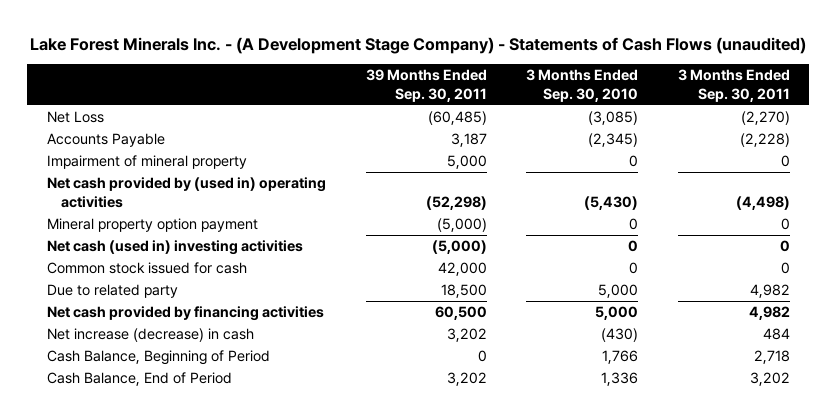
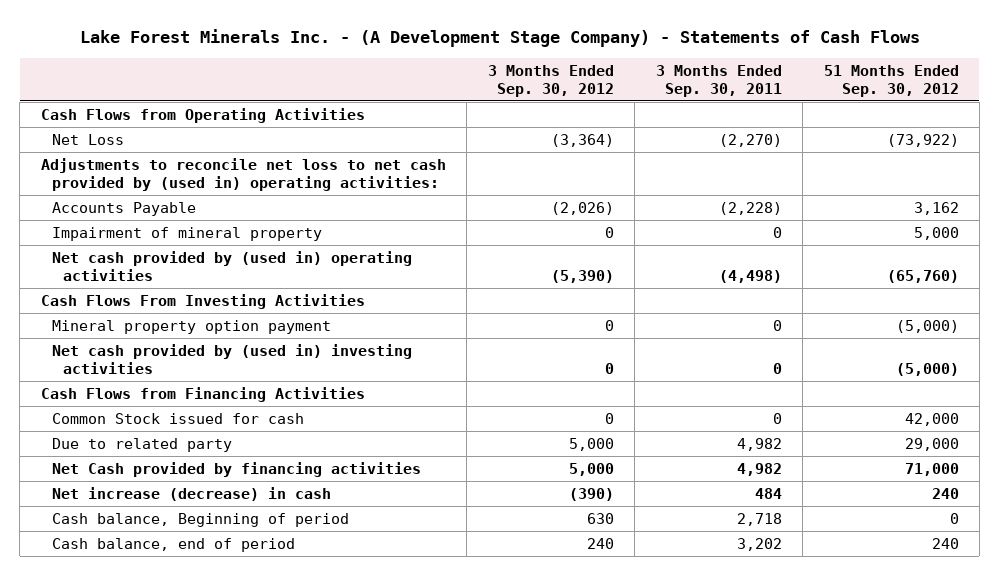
- Lake Forest Minerals Inc. - (A Development Stage Company) - Statements of Cash Flows (unaudited)
+ Lake Forest Minerals Inc. - (A Development Stage Company) - Statements of Cash Flows
- | 39 Months Ended Sep. 30, 2011 | 3 Months Ended Sep. 30, 2010 | 3 Months Ended Sep. 30, 2011
+ | 3 Months Ended Sep. 30, 2012 | 3 Months Ended Sep. 30, 2011 | 51 Months Ended Sep. 30, 2012
+ Cash Flows from Operating Activities
+ Adjustments to reconcile net loss to net cash provided by (used in) operating activities:
+ Cash Flows From Investing Activities
- Net cash (used in) investing activities | (5,000) | 0 | 0
- Common stock issued for cash | 42,000 | 0 | 0
+ Net cash provided by (used in) investing activities | 0 | 0 | (5,000)
+ Cash Flows from Financing Activities
+ Common Stock issued for cash | 0 | 0 | 42,000
- Net cash provided by financing activities | 60,500 | 5,000 | 4,982
+ Net Cash provided by financing activities | 5,000 | 4,982 | 71,000
- Cash Balance, Beginning of Period | 0 | 1,766 | 2,718
- Cash Balance, End of Period | 3,202 | 1,336 | 3,202
+ Cash balance, Beginning of period | 630 | 2,718 | 0
+ Cash balance, end of period | 240 | 3,202 | 240

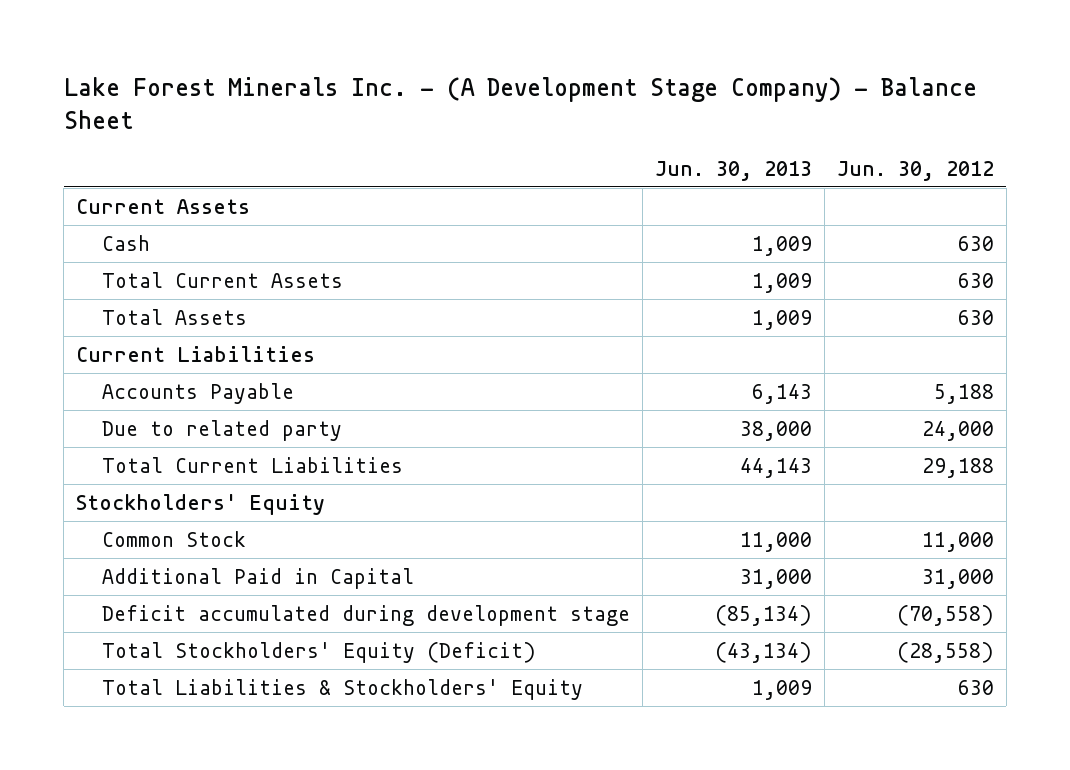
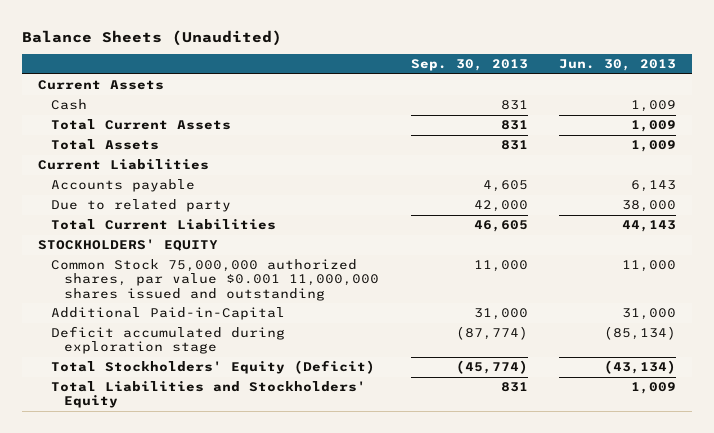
- Lake Forest Minerals Inc. - (A Development Stage Company) - Balance Sheet
+ Balance Sheets (Unaudited)
- | Jun. 30, 2013 | Jun. 30, 2012
+ | Sep. 30, 2013 | Jun. 30, 2013
- Accounts Payable | 6,143 | 5,188
+ Accounts payable | 4,605 | 6,143
- Stockholders' Equity
- Common Stock | 11,000 | 11,000
- Additional Paid in Capital | 31,000 | 31,000
- Deficit accumulated during development stage | (85,134) | (70,558)
+ STOCKHOLDERS' EQUITY
+ Common Stock 75,000,000 authorized shares, par value $0.001 11,000,000 shares issued and outstanding | 11,000 | 11,000
+ Additional Paid-in-Capital | 31,000 | 31,000
+ Deficit accumulated during exploration stage | (87,774) | (85,134)
- Total Liabilities & Stockholders' Equity | 1,009 | 630
+ Total Liabilities and Stockholders' Equity | 831 | 1,009

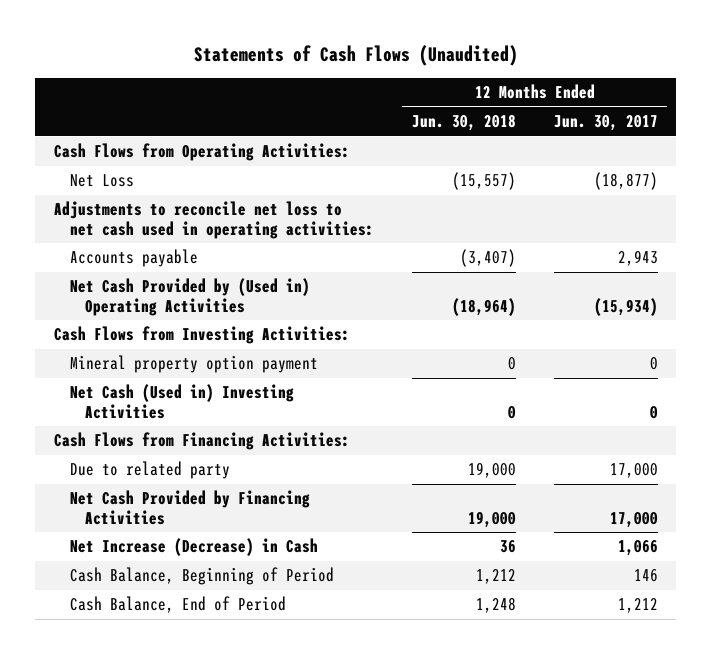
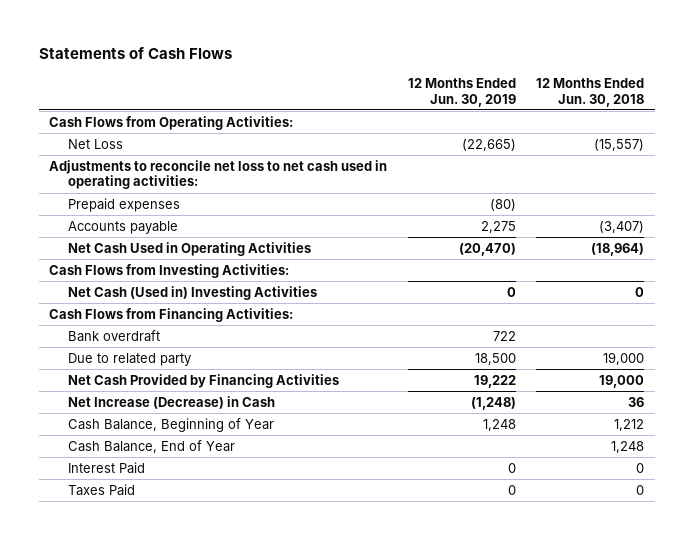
- Statements of Cash Flows (Unaudited)
+ Statements of Cash Flows
- | 12 Months Ended Jun. 30, 2018 | 12 Months Ended Jun. 30, 2017
+ | 12 Months Ended Jun. 30, 2019 | 12 Months Ended Jun. 30, 2018
+ Prepaid expenses | (80) |
- Net Cash Provided by (Used in) Operating Activities | (18,964) | (15,934)
+ Net Cash Used in Operating Activities | (20,470) | (18,964)
- Mineral property option payment | 0 | 0
+ Bank overdraft | 722 |
- Cash Balance, Beginning of Period | 1,212 | 146
- Cash Balance, End of Period | 1,248 | 1,212
+ Cash Balance, Beginning of Year | 1,248 | 1,212
+ Cash Balance, End of Year | | 1,248
+ Interest Paid | 0 | 0
+ Taxes Paid | 0 | 0

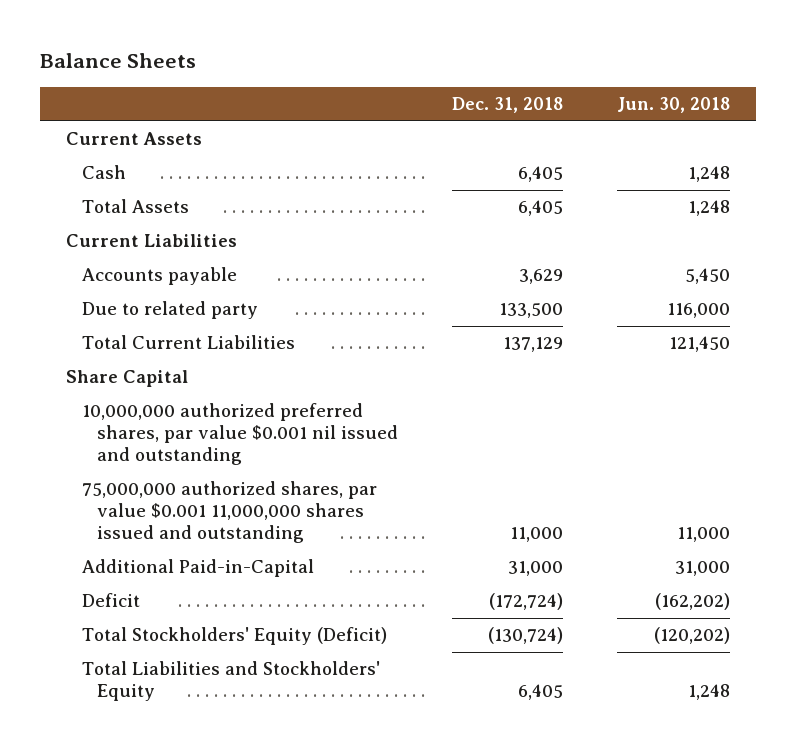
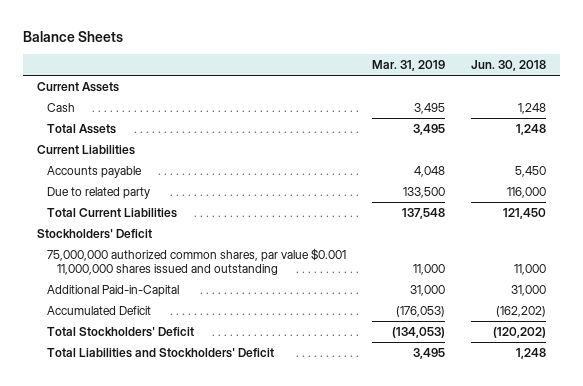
- | Dec. 31, 2018 | Jun. 30, 2018
+ | Mar. 31, 2019 | Jun. 30, 2018
- Share Capital
- 10,000,000 authorized preferred shares, par value $0.001 nil issued and outstanding
- 75,000,000 authorized shares, par value $0.001 11,000,000 shares issued and outstanding | 11,000 | 11,000
+ Stockholders' Deficit
+ 75,000,000 authorized common shares, par value $0.001 11,000,000 shares issued and outstanding | 11,000 | 11,000
- Deficit | (172,724) | (162,202)
- Total Stockholders' Equity (Deficit) | (130,724) | (120,202)
- Total Liabilities and Stockholders' Equity | 6,405 | 1,248
+ Accumulated Deficit | (176,053) | (162,202)
+ Total Stockholders' Deficit | (134,053) | (120,202)
+ Total Liabilities and Stockholders' Deficit | 3,495 | 1,248

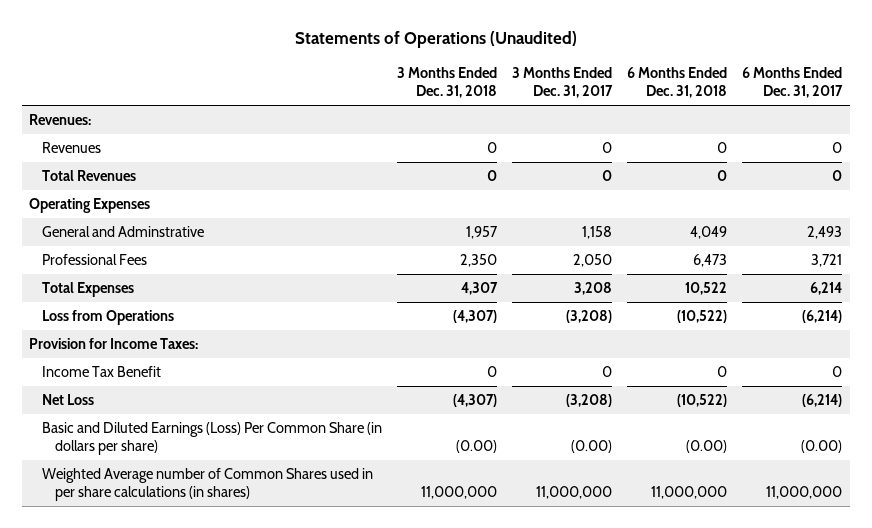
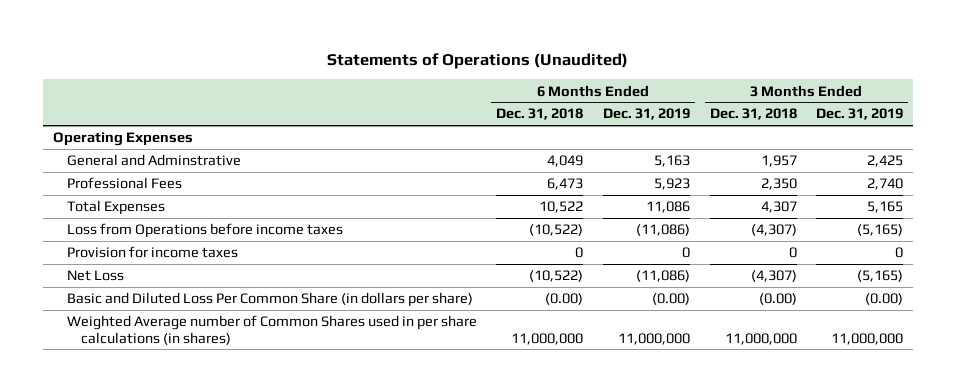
- | 3 Months Ended Dec. 31, 2018 | 3 Months Ended Dec. 31, 2017 | 6 Months Ended Dec. 31, 2018 | 6 Months Ended Dec. 31, 2017
+ | 6 Months Ended Dec. 31, 2018 | 6 Months Ended Dec. 31, 2019 | 3 Months Ended Dec. 31, 2018 | 3 Months Ended Dec. 31, 2019
- Revenues:
- Revenues | 0 | 0 | 0 | 0
- Total Revenues | 0 | 0 | 0 | 0
- Loss from Operations | (4,307) | (3,208) | (10,522) | (6,214)
- Provision for Income Taxes:
- Income Tax Benefit | 0 | 0 | 0 | 0
+ Loss from Operations before income taxes | (10,522) | (11,086) | (4,307) | (5,165)
+ Provision for income taxes | 0 | 0 | 0 | 0
- Basic and Diluted Earnings (Loss) Per Common Share (in dollars per share) | (0.00) | (0.00) | (0.00) | (0.00)
+ Basic and Diluted Loss Per Common Share (in dollars per share) | (0.00) | (0.00) | (0.00) | (0.00)

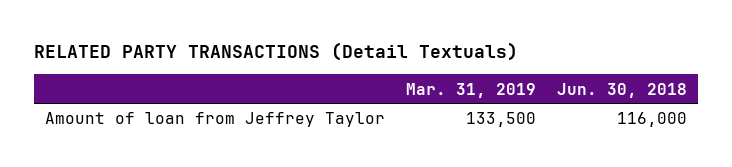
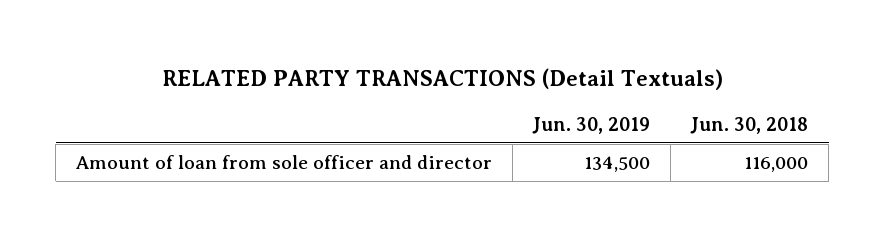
- | Mar. 31, 2019 | Jun. 30, 2018
+ | Jun. 30, 2019 | Jun. 30, 2018
- Amount of loan from Jeffrey Taylor | 133,500 | 116,000
+ Amount of loan from sole officer and director | 134,500 | 116,000

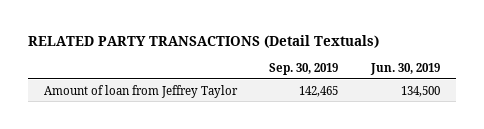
- | Jun. 30, 2019 | Jun. 30, 2018
+ | Sep. 30, 2019 | Jun. 30, 2019
- Amount of loan from sole officer and director | 134,500 | 116,000
+ Amount of loan from Jeffrey Taylor | 142,465 | 134,500

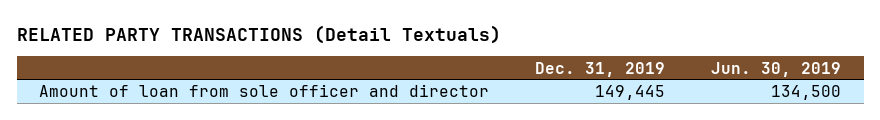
- | Sep. 30, 2019 | Jun. 30, 2019
+ | Dec. 31, 2019 | Jun. 30, 2019
- Amount of loan from Jeffrey Taylor | 142,465 | 134,500
+ Amount of loan from sole officer and director | 149,445 | 134,500

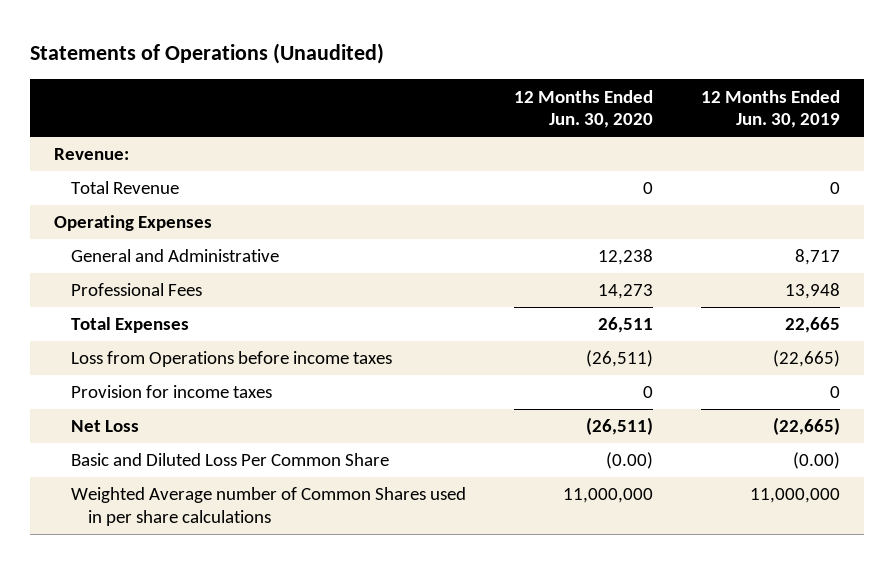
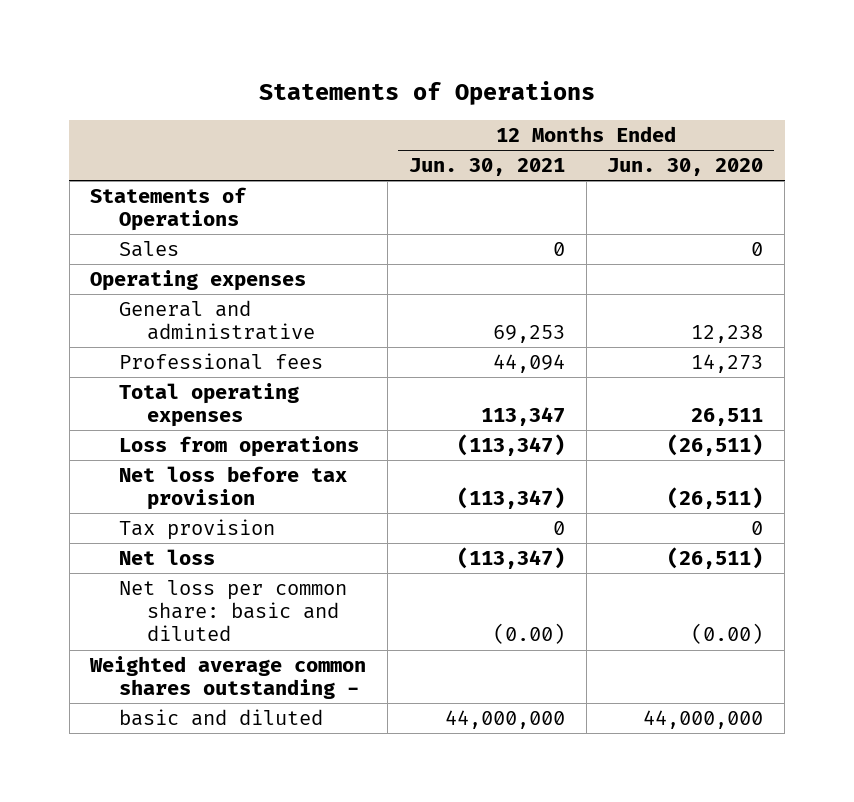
- Statements of Operations (Unaudited)
+ Statements of Operations
- | 12 Months Ended Jun. 30, 2020 | 12 Months Ended Jun. 30, 2019
+ | 12 Months Ended Jun. 30, 2021 | 12 Months Ended Jun. 30, 2020
- Revenue:
- Total Revenue | 0 | 0
- Operating Expenses
- General and Administrative | 12,238 | 8,717
- Professional Fees | 14,273 | 13,948
- Total Expenses | 26,511 | 22,665
- Loss from Operations before income taxes | (26,511) | (22,665)
- Provision for income taxes | 0 | 0
- Net Loss | (26,511) | (22,665)
- Basic and Diluted Loss Per Common Share | (0.00) | (0.00)
- Weighted Average number of Common Shares used in per share calculations | 11,000,000 | 11,000,000
+ Statements of Operations
+ Sales | 0 | 0
+ Operating expenses
+ General and administrative | 69,253 | 12,238
+ Professional fees | 44,094 | 14,273
+ Total operating expenses | 113,347 | 26,511
+ Loss from operations | (113,347) | (26,511)
+ Net loss before tax provision | (113,347) | (26,511)
+ Tax provision | 0 | 0
+ Net loss | (113,347) | (26,511)
+ Net loss per common share: basic and diluted | (0.00) | (0.00)
+ Weighted average common shares outstanding -
+ basic and diluted | 44,000,000 | 44,000,000

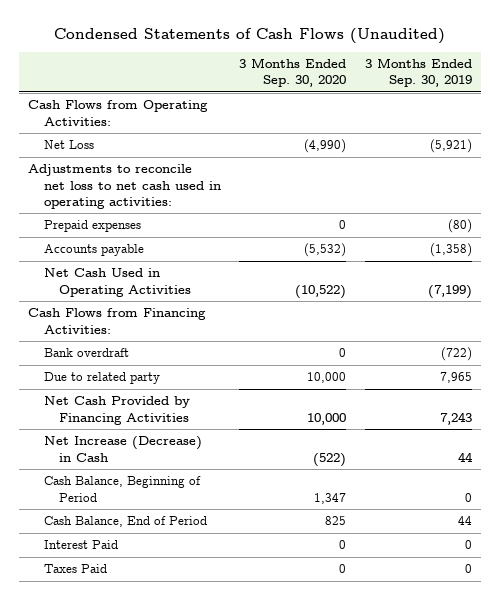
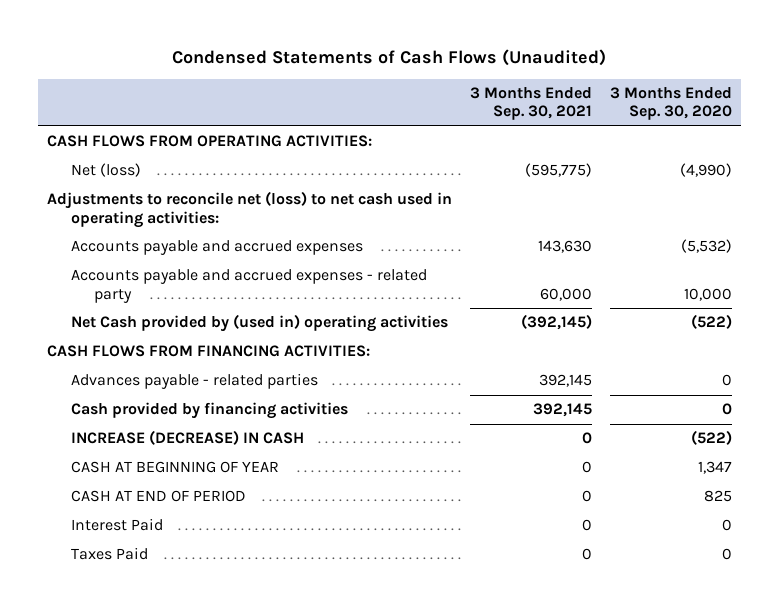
- | 3 Months Ended Sep. 30, 2020 | 3 Months Ended Sep. 30, 2019
+ | 3 Months Ended Sep. 30, 2021 | 3 Months Ended Sep. 30, 2020
- Cash Flows from Operating Activities:
- Net Loss | (4,990) | (5,921)
- Adjustments to reconcile net loss to net cash used in operating activities:
- Prepaid expenses | 0 | (80)
- Accounts payable | (5,532) | (1,358)
- Net Cash Used in Operating Activities | (10,522) | (7,199)
- Cash Flows from Financing Activities:
- Bank overdraft | 0 | (722)
- Due to related party | 10,000 | 7,965
- Net Cash Provided by Financing Activities | 10,000 | 7,243
- Net Increase (Decrease) in Cash | (522) | 44
- Cash Balance, Beginning of Period | 1,347 | 0
- Cash Balance, End of Period | 825 | 44
+ CASH FLOWS FROM OPERATING ACTIVITIES:
+ Net (loss) | (595,775) | (4,990)
+ Adjustments to reconcile net (loss) to net cash used in operating activities:
+ Accounts payable and accrued expenses | 143,630 | (5,532)
+ Accounts payable and accrued expenses - related party | 60,000 | 10,000
+ Net Cash provided by (used in) operating activities | (392,145) | (522)
+ CASH FLOWS FROM FINANCING ACTIVITIES:
+ Advances payable - related parties | 392,145 | 0
+ Cash provided by financing activities | 392,145 | 0
+ INCREASE (DECREASE) IN CASH | 0 | (522)
+ CASH AT BEGINNING OF YEAR | 0 | 1,347
+ CASH AT END OF PERIOD | 0 | 825

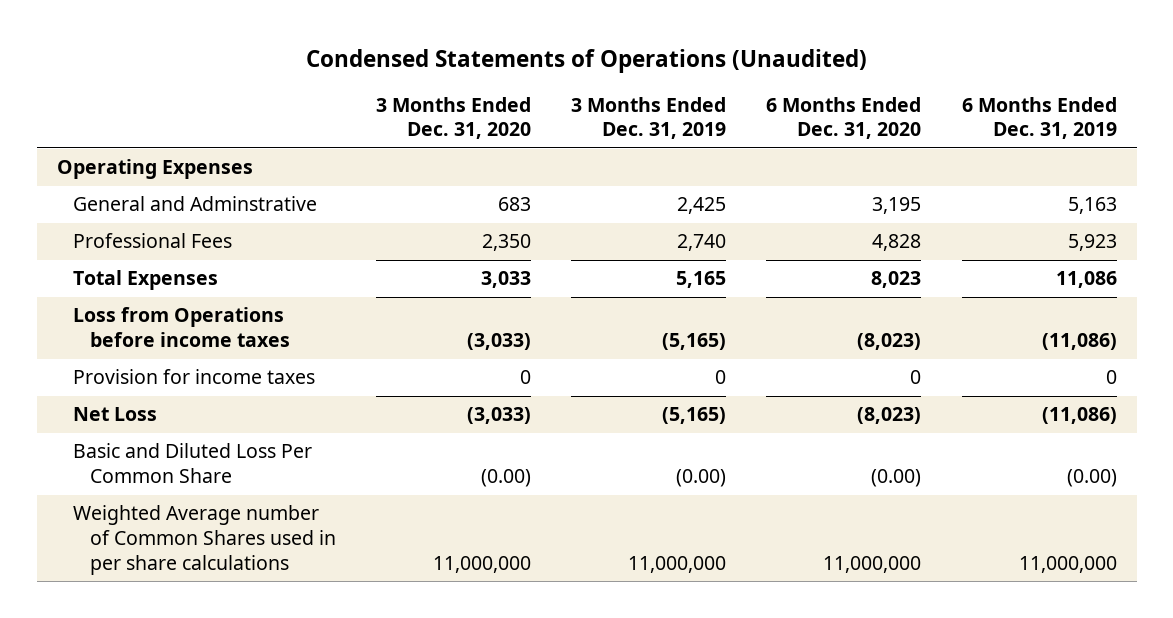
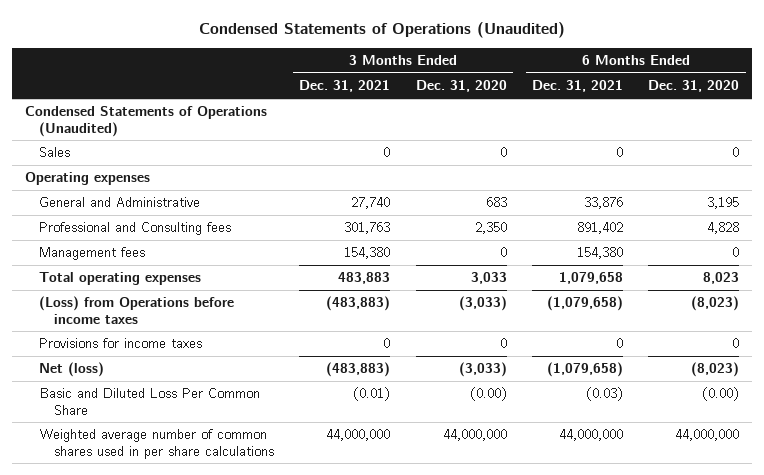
- | 3 Months Ended Dec. 31, 2020 | 3 Months Ended Dec. 31, 2019 | 6 Months Ended Dec. 31, 2020 | 6 Months Ended Dec. 31, 2019
+ | 3 Months Ended Dec. 31, 2021 | 3 Months Ended Dec. 31, 2020 | 6 Months Ended Dec. 31, 2021 | 6 Months Ended Dec. 31, 2020
- Operating Expenses
- General and Adminstrative | 683 | 2,425 | 3,195 | 5,163
- Professional Fees | 2,350 | 2,740 | 4,828 | 5,923
- Total Expenses | 3,033 | 5,165 | 8,023 | 11,086
- Loss from Operations before income taxes | (3,033) | (5,165) | (8,023) | (11,086)
- Provision for income taxes | 0 | 0 | 0 | 0
- Net Loss | (3,033) | (5,165) | (8,023) | (11,086)
+ Condensed Statements of Operations (Unaudited)
+ Sales | 0 | 0 | 0 | 0
+ Operating expenses
+ General and Administrative | 27,740 | 683 | 33,876 | 3,195
+ Professional and Consulting fees | 301,763 | 2,350 | 891,402 | 4,828
+ Management fees | 154,380 | 0 | 154,380 | 0
+ Total operating expenses | 483,883 | 3,033 | 1,079,658 | 8,023
+ (Loss) from Operations before income taxes | (483,883) | (3,033) | (1,079,658) | (8,023)
+ Provisions for income taxes | 0 | 0 | 0 | 0
+ Net (loss) | (483,883) | (3,033) | (1,079,658) | (8,023)
- Weighted Average number of Common Shares used in per share calculations | 11,000,000 | 11,000,000 | 11,000,000 | 11,000,000
+ Weighted average number of common shares used in per share calculations | 44,000,000 | 44,000,000 | 44,000,000 | 44,000,000

